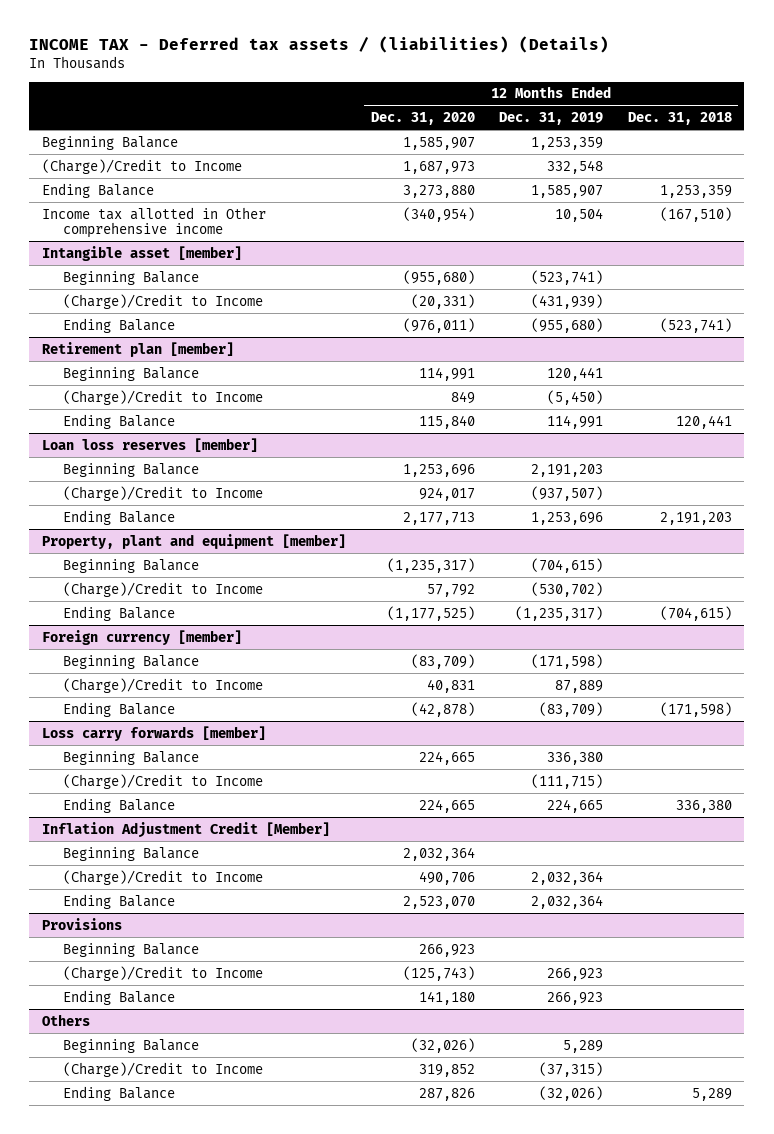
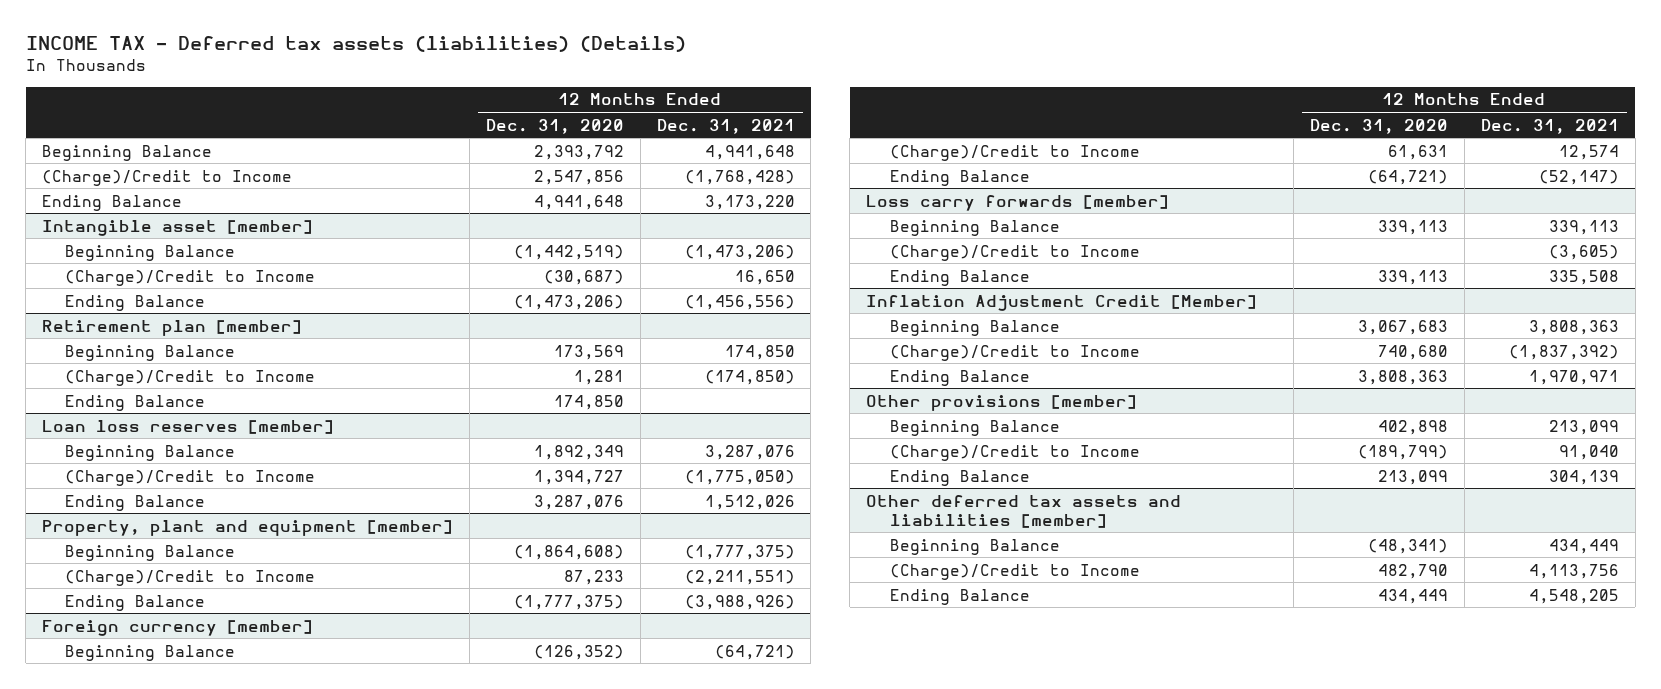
- INCOME TAX - Deferred tax assets / (liabilities) (Details)
+ INCOME TAX - Deferred tax assets (liabilities) (Details)
- | 12 Months Ended Dec. 31, 2020 | 12 Months Ended Dec. 31, 2019 | 12 Months Ended Dec. 31, 2018
+ | 12 Months Ended Dec. 31, 2020 | 12 Months Ended Dec. 31, 2021
- Beginning Balance | 1,585,907 | 1,253,359 |
- (Charge)/Credit to Income | 1,687,973 | 332,548 |
- Ending Balance | 3,273,880 | 1,585,907 | 1,253,359
- Income tax allotted in Other comprehensive income | (340,954) | 10,504 | (167,510)
+ Beginning Balance | 2,393,792 | 4,941,648
+ (Charge)/Credit to Income | 2,547,856 | (1,768,428)
+ Ending Balance | 4,941,648 | 3,173,220
@ Intangible asset [member]
- Beginning Balance | (955,680) | (523,741) |
- (Charge)/Credit to Income | (20,331) | (431,939) |
- Ending Balance | (976,011) | (955,680) | (523,741)
+ Beginning Balance | (1,442,519) | (1,473,206)
+ (Charge)/Credit to Income | (30,687) | 16,650
+ Ending Balance | (1,473,206) | (1,456,556)
@ Retirement plan [member]
- Beginning Balance | 114,991 | 120,441 |
- (Charge)/Credit to Income | 849 | (5,450) |
- Ending Balance | 115,840 | 114,991 | 120,441
+ Beginning Balance | 173,569 | 174,850
+ (Charge)/Credit to Income | 1,281 | (174,850)
+ Ending Balance | 174,850 |
@ Loan loss reserves [member]
- Beginning Balance | 1,253,696 | 2,191,203 |
- (Charge)/Credit to Income | 924,017 | (937,507) |
- Ending Balance | 2,177,713 | 1,253,696 | 2,191,203
+ Beginning Balance | 1,892,349 | 3,287,076
+ (Charge)/Credit to Income | 1,394,727 | (1,775,050)
+ Ending Balance | 3,287,076 | 1,512,026
@ Property, plant and equipment [member]
- Beginning Balance | (1,235,317) | (704,615) |
- (Charge)/Credit to Income | 57,792 | (530,702) |
- Ending Balance | (1,177,525) | (1,235,317) | (704,615)
+ Beginning Balance | (1,864,608) | (1,777,375)
+ (Charge)/Credit to Income | 87,233 | (2,211,551)
+ Ending Balance | (1,777,375) | (3,988,926)
@ Foreign currency [member]
- Beginning Balance | (83,709) | (171,598) |
- (Charge)/Credit to Income | 40,831 | 87,889 |
- Ending Balance | (42,878) | (83,709) | (171,598)
+ Beginning Balance | (126,352) | (64,721)
+ (Charge)/Credit to Income | 61,631 | 12,574
+ Ending Balance | (64,721) | (52,147)
@ Loss carry forwards [member]
- Beginning Balance | 224,665 | 336,380 |
+ Beginning Balance | 339,113 | 339,113
- Ending Balance | 224,665 | 224,665 | 336,380
+ Ending Balance | 339,113 | 335,508
@ Inflation Adjustment Credit [Member]
- Beginning Balance | 2,032,364 | |
- (Charge)/Credit to Income | 490,706 | 2,032,364 |
- Ending Balance | 2,523,070 | 2,032,364 |
- Provisions
- Beginning Balance | 266,923 | |
- (Charge)/Credit to Income | (125,743) | 266,923 |
- Ending Balance | 141,180 | 266,923 |
- Others
- Beginning Balance | (32,026) | 5,289 |
- (Charge)/Credit to Income | 319,852 | (37,315) |
- Ending Balance | 287,826 | (32,026) | 5,289
@ Inflation Adjustment Credit [Member]
+ Beginning Balance | 3,067,683 | 3,808,363
+ (Charge)/Credit to Income | 740,680 | (1,837,392)
+ Ending Balance | 3,808,363 | 1,970,971
+ Other provisions [member]
+ Beginning Balance | 402,898 | 213,099
+ (Charge)/Credit to Income | (189,799) | 91,040
+ Ending Balance | 213,099 | 304,139
+ Other deferred tax assets and liabilities [member]
+ Beginning Balance | (48,341) | 434,449
+ (Charge)/Credit to Income | 482,790 | 4,113,756
+ Ending Balance | 434,449 | 4,548,205

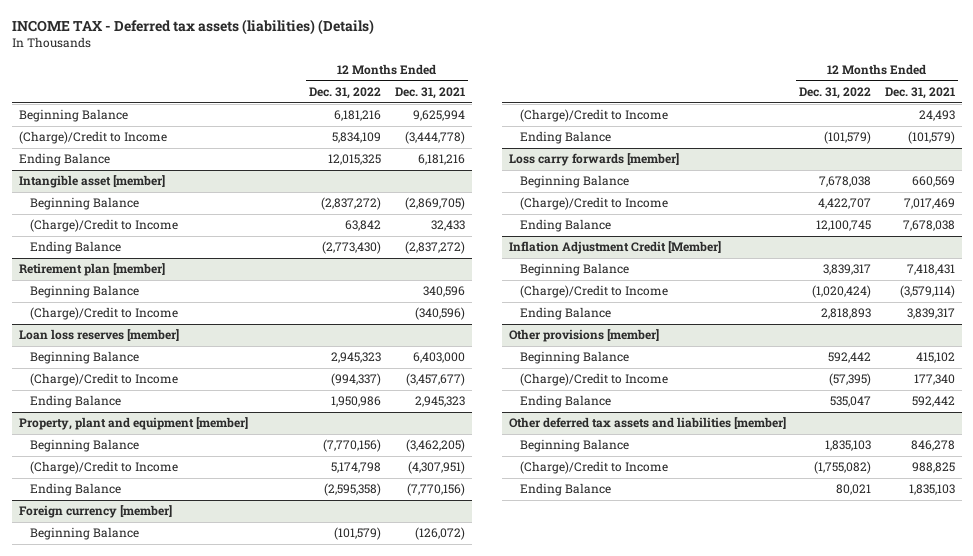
- | 12 Months Ended Dec. 31, 2020 | 12 Months Ended Dec. 31, 2021
+ | 12 Months Ended Dec. 31, 2022 | 12 Months Ended Dec. 31, 2021
- Beginning Balance | 2,393,792 | 4,941,648
- (Charge)/Credit to Income | 2,547,856 | (1,768,428)
- Ending Balance | 4,941,648 | 3,173,220
+ Beginning Balance | 6,181,216 | 9,625,994
+ (Charge)/Credit to Income | 5,834,109 | (3,444,778)
+ Ending Balance | 12,015,325 | 6,181,216
@ Intangible asset [member]
- Beginning Balance | (1,442,519) | (1,473,206)
- (Charge)/Credit to Income | (30,687) | 16,650
- Ending Balance | (1,473,206) | (1,456,556)
+ Beginning Balance | (2,837,272) | (2,869,705)
+ (Charge)/Credit to Income | 63,842 | 32,433
+ Ending Balance | (2,773,430) | (2,837,272)
@ Retirement plan [member]
- Beginning Balance | 173,569 | 174,850
- (Charge)/Credit to Income | 1,281 | (174,850)
- Ending Balance | 174,850 |
+ Beginning Balance | | 340,596
+ (Charge)/Credit to Income | | (340,596)
@ Loan loss reserves [member]
- Beginning Balance | 1,892,349 | 3,287,076
- (Charge)/Credit to Income | 1,394,727 | (1,775,050)
- Ending Balance | 3,287,076 | 1,512,026
+ Beginning Balance | 2,945,323 | 6,403,000
+ (Charge)/Credit to Income | (994,337) | (3,457,677)
+ Ending Balance | 1,950,986 | 2,945,323
@ Property, plant and equipment [member]
- Beginning Balance | (1,864,608) | (1,777,375)
- (Charge)/Credit to Income | 87,233 | (2,211,551)
- Ending Balance | (1,777,375) | (3,988,926)
+ Beginning Balance | (7,770,156) | (3,462,205)
+ (Charge)/Credit to Income | 5,174,798 | (4,307,951)
+ Ending Balance | (2,595,358) | (7,770,156)
@ Foreign currency [member]
- Beginning Balance | (126,352) | (64,721)
- (Charge)/Credit to Income | 61,631 | 12,574
- Ending Balance | (64,721) | (52,147)
+ Beginning Balance | (101,579) | (126,072)
+ (Charge)/Credit to Income | | 24,493
+ Ending Balance | (101,579) | (101,579)
@ Loss carry forwards [member]
- Beginning Balance | 339,113 | 339,113
- (Charge)/Credit to Income | | (3,605)
- Ending Balance | 339,113 | 335,508
+ Beginning Balance | 7,678,038 | 660,569
+ (Charge)/Credit to Income | 4,422,707 | 7,017,469
+ Ending Balance | 12,100,745 | 7,678,038
@ Inflation Adjustment Credit [Member]
- Beginning Balance | 3,067,683 | 3,808,363
- (Charge)/Credit to Income | 740,680 | (1,837,392)
- Ending Balance | 3,808,363 | 1,970,971
+ Beginning Balance | 3,839,317 | 7,418,431
+ (Charge)/Credit to Income | (1,020,424) | (3,579,114)
+ Ending Balance | 2,818,893 | 3,839,317
@ Other provisions [member]
- Beginning Balance | 402,898 | 213,099
- (Charge)/Credit to Income | (189,799) | 91,040
- Ending Balance | 213,099 | 304,139
+ Beginning Balance | 592,442 | 415,102
+ (Charge)/Credit to Income | (57,395) | 177,340
+ Ending Balance | 535,047 | 592,442
@ Other deferred tax assets and liabilities [member]
- Beginning Balance | (48,341) | 434,449
- (Charge)/Credit to Income | 482,790 | 4,113,756
- Ending Balance | 434,449 | 4,548,205
+ Beginning Balance | 1,835,103 | 846,278
+ (Charge)/Credit to Income | (1,755,082) | 988,825
+ Ending Balance | 80,021 | 1,835,103

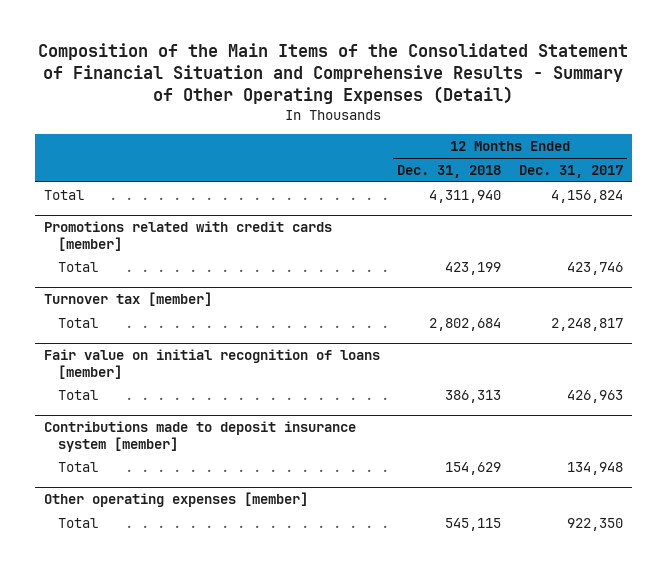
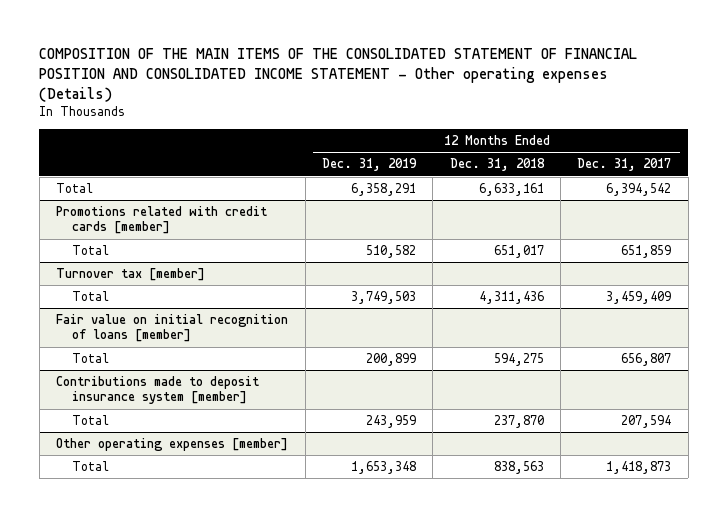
- Composition of the Main Items of the Consolidated Statement of Financial Situation and Comprehensive Results - Summary of Other Operating Expenses (Detail)
+ COMPOSITION OF THE MAIN ITEMS OF THE CONSOLIDATED STATEMENT OF FINANCIAL POSITION AND CONSOLIDATED INCOME STATEMENT - Other operating expenses (Details)
- | 12 Months Ended Dec. 31, 2018 | 12 Months Ended Dec. 31, 2017
+ | 12 Months Ended Dec. 31, 2019 | 12 Months Ended Dec. 31, 2018 | 12 Months Ended Dec. 31, 2017
- Total | 4,311,940 | 4,156,824
+ Total | 6,358,291 | 6,633,161 | 6,394,542
@ Promotions related with credit cards [member]
- Total | 423,199 | 423,746
+ Total | 510,582 | 651,017 | 651,859
@ Turnover tax [member]
- Total | 2,802,684 | 2,248,817
+ Total | 3,749,503 | 4,311,436 | 3,459,409
@ Fair value on initial recognition of loans [member]
- Total | 386,313 | 426,963
+ Total | 200,899 | 594,275 | 656,807
@ Contributions made to deposit insurance system [member]
- Total | 154,629 | 134,948
+ Total | 243,959 | 237,870 | 207,594
@ Other operating expenses [member]
- Total | 545,115 | 922,350
+ Total | 1,653,348 | 838,563 | 1,418,873

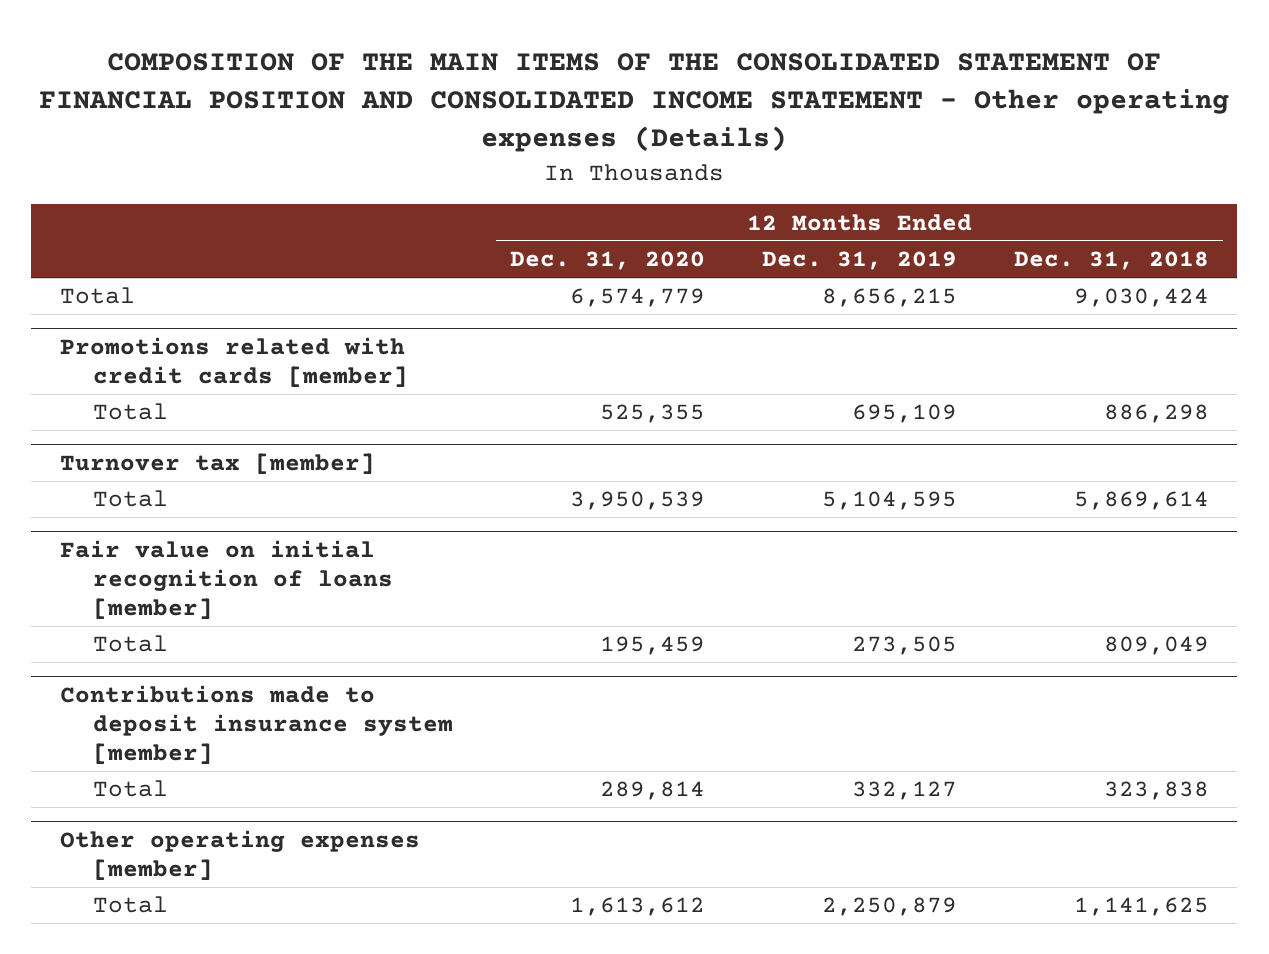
- | 12 Months Ended Dec. 31, 2019 | 12 Months Ended Dec. 31, 2018 | 12 Months Ended Dec. 31, 2017
+ | 12 Months Ended Dec. 31, 2020 | 12 Months Ended Dec. 31, 2019 | 12 Months Ended Dec. 31, 2018
- Total | 6,358,291 | 6,633,161 | 6,394,542
+ Total | 6,574,779 | 8,656,215 | 9,030,424
@ Promotions related with credit cards [member]
- Total | 510,582 | 651,017 | 651,859
+ Total | 525,355 | 695,109 | 886,298
@ Turnover tax [member]
- Total | 3,749,503 | 4,311,436 | 3,459,409
+ Total | 3,950,539 | 5,104,595 | 5,869,614
@ Fair value on initial recognition of loans [member]
- Total | 200,899 | 594,275 | 656,807
+ Total | 195,459 | 273,505 | 809,049
@ Contributions made to deposit insurance system [member]
- Total | 243,959 | 237,870 | 207,594
+ Total | 289,814 | 332,127 | 323,838
@ Other operating expenses [member]
- Total | 1,653,348 | 838,563 | 1,418,873
+ Total | 1,613,612 | 2,250,879 | 1,141,625

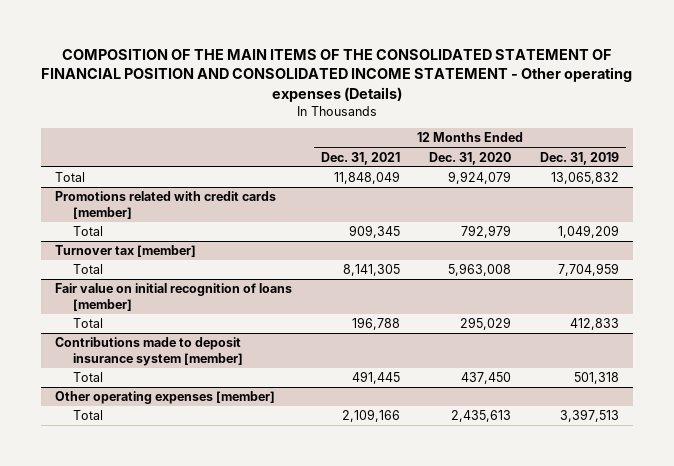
- | 12 Months Ended Dec. 31, 2020 | 12 Months Ended Dec. 31, 2019 | 12 Months Ended Dec. 31, 2018
+ | 12 Months Ended Dec. 31, 2021 | 12 Months Ended Dec. 31, 2020 | 12 Months Ended Dec. 31, 2019
- Total | 6,574,779 | 8,656,215 | 9,030,424
+ Total | 11,848,049 | 9,924,079 | 13,065,832
@ Promotions related with credit cards [member]
- Total | 525,355 | 695,109 | 886,298
+ Total | 909,345 | 792,979 | 1,049,209
@ Turnover tax [member]
- Total | 3,950,539 | 5,104,595 | 5,869,614
+ Total | 8,141,305 | 5,963,008 | 7,704,959
@ Fair value on initial recognition of loans [member]
- Total | 195,459 | 273,505 | 809,049
+ Total | 196,788 | 295,029 | 412,833
@ Contributions made to deposit insurance system [member]
- Total | 289,814 | 332,127 | 323,838
+ Total | 491,445 | 437,450 | 501,318
@ Other operating expenses [member]
- Total | 1,613,612 | 2,250,879 | 1,141,625
+ Total | 2,109,166 | 2,435,613 | 3,397,513

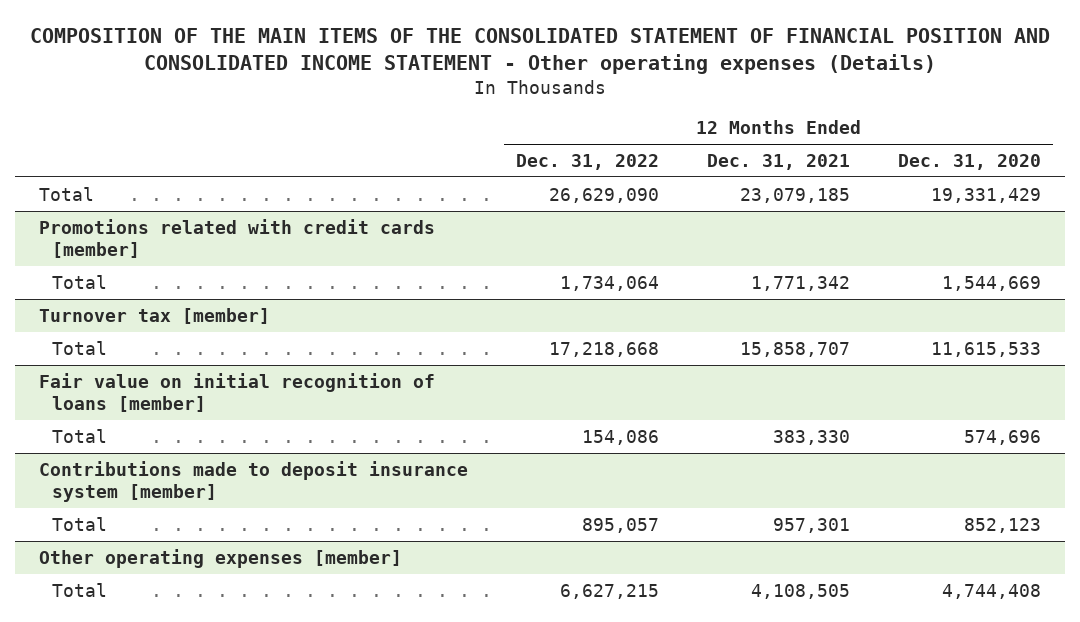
- | 12 Months Ended Dec. 31, 2021 | 12 Months Ended Dec. 31, 2020 | 12 Months Ended Dec. 31, 2019
+ | 12 Months Ended Dec. 31, 2022 | 12 Months Ended Dec. 31, 2021 | 12 Months Ended Dec. 31, 2020
- Total | 11,848,049 | 9,924,079 | 13,065,832
+ Total | 26,629,090 | 23,079,185 | 19,331,429
@ Promotions related with credit cards [member]
- Total | 909,345 | 792,979 | 1,049,209
+ Total | 1,734,064 | 1,771,342 | 1,544,669
@ Turnover tax [member]
- Total | 8,141,305 | 5,963,008 | 7,704,959
+ Total | 17,218,668 | 15,858,707 | 11,615,533
@ Fair value on initial recognition of loans [member]
- Total | 196,788 | 295,029 | 412,833
+ Total | 154,086 | 383,330 | 574,696
@ Contributions made to deposit insurance system [member]
- Total | 491,445 | 437,450 | 501,318
+ Total | 895,057 | 957,301 | 852,123
@ Other operating expenses [member]
- Total | 2,109,166 | 2,435,613 | 3,397,513
+ Total | 6,627,215 | 4,108,505 | 4,744,408

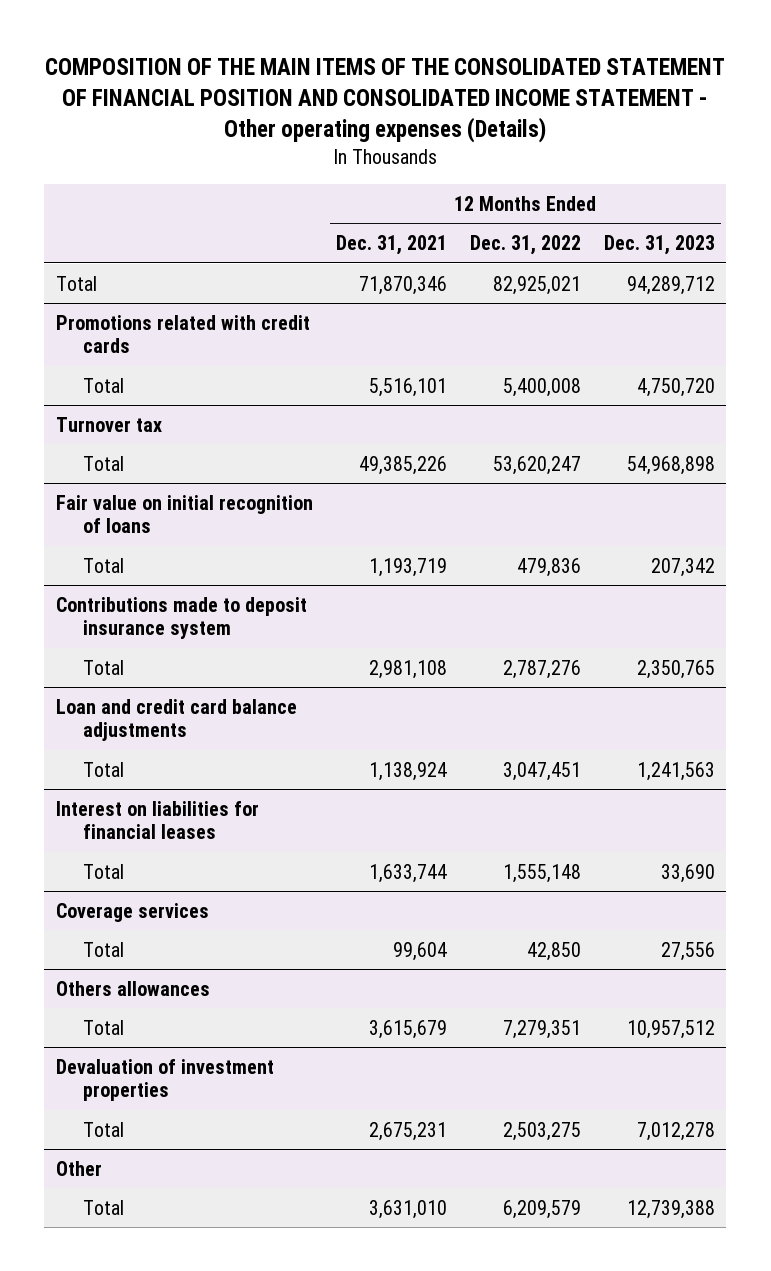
- | 12 Months Ended Dec. 31, 2022 | 12 Months Ended Dec. 31, 2021 | 12 Months Ended Dec. 31, 2020
+ | 12 Months Ended Dec. 31, 2021 | 12 Months Ended Dec. 31, 2022 | 12 Months Ended Dec. 31, 2023
- Total | 26,629,090 | 23,079,185 | 19,331,429
- Promotions related with credit cards [member]
- Total | 1,734,064 | 1,771,342 | 1,544,669
- Turnover tax [member]
- Total | 17,218,668 | 15,858,707 | 11,615,533
- Fair value on initial recognition of loans [member]
- Total | 154,086 | 383,330 | 574,696
- Contributions made to deposit insurance system [member]
- Total | 895,057 | 957,301 | 852,123
- Other operating expenses [member]
- Total | 6,627,215 | 4,108,505 | 4,744,408
+ Total | 71,870,346 | 82,925,021 | 94,289,712
+ Promotions related with credit cards
+ Total | 5,516,101 | 5,400,008 | 4,750,720
+ Turnover tax
+ Total | 49,385,226 | 53,620,247 | 54,968,898
+ Fair value on initial recognition of loans
+ Total | 1,193,719 | 479,836 | 207,342
+ Contributions made to deposit insurance system
+ Total | 2,981,108 | 2,787,276 | 2,350,765
+ Loan and credit card balance adjustments
+ Total | 1,138,924 | 3,047,451 | 1,241,563
+ Interest on liabilities for financial leases
+ Total | 1,633,744 | 1,555,148 | 33,690
+ Coverage services
+ Total | 99,604 | 42,850 | 27,556
+ Others allowances
+ Total | 3,615,679 | 7,279,351 | 10,957,512
+ Devaluation of investment properties
+ Total | 2,675,231 | 2,503,275 | 7,012,278
+ Other
+ Total | 3,631,010 | 6,209,579 | 12,739,388

